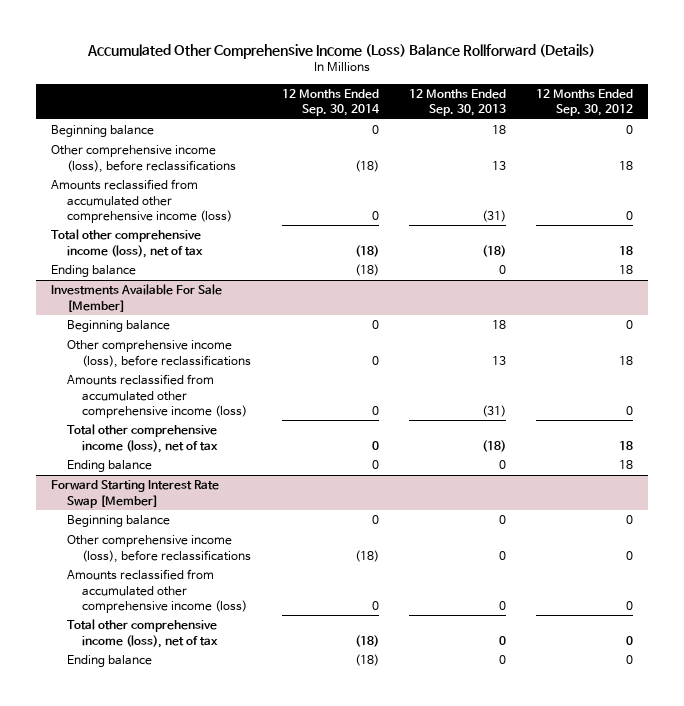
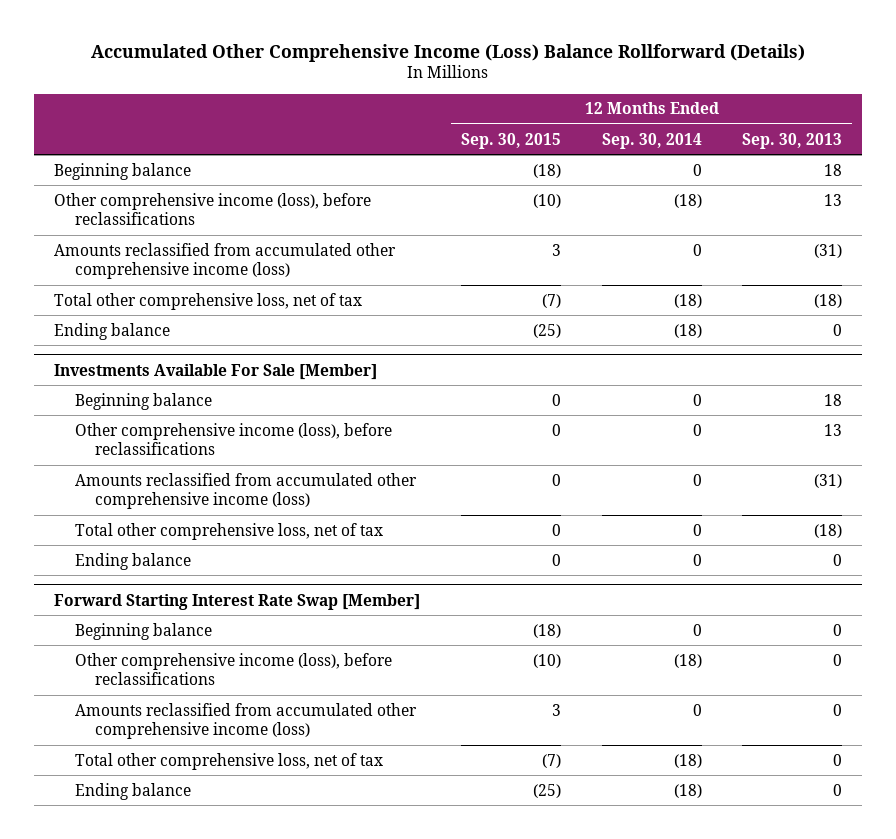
- | 12 Months Ended Sep. 30, 2014 | 12 Months Ended Sep. 30, 2013 | 12 Months Ended Sep. 30, 2012
+ | 12 Months Ended Sep. 30, 2015 | 12 Months Ended Sep. 30, 2014 | 12 Months Ended Sep. 30, 2013
- Total other comprehensive income (loss), net of tax | (18) | (18) | 18
+ Total other comprehensive loss, net of tax | (7) | (18) | (18)
@ Investments Available For Sale [Member]
- Total other comprehensive income (loss), net of tax | 0 | (18) | 18
+ Total other comprehensive loss, net of tax | 0 | 0 | (18)
@ Forward Starting Interest Rate Swap [Member]
- Total other comprehensive income (loss), net of tax | (18) | 0 | 0
+ Total other comprehensive loss, net of tax | (7) | (18) | 0

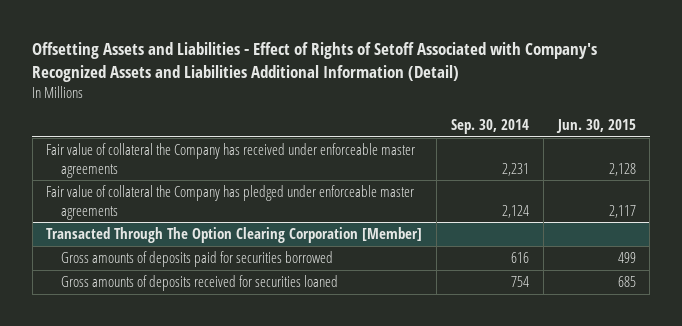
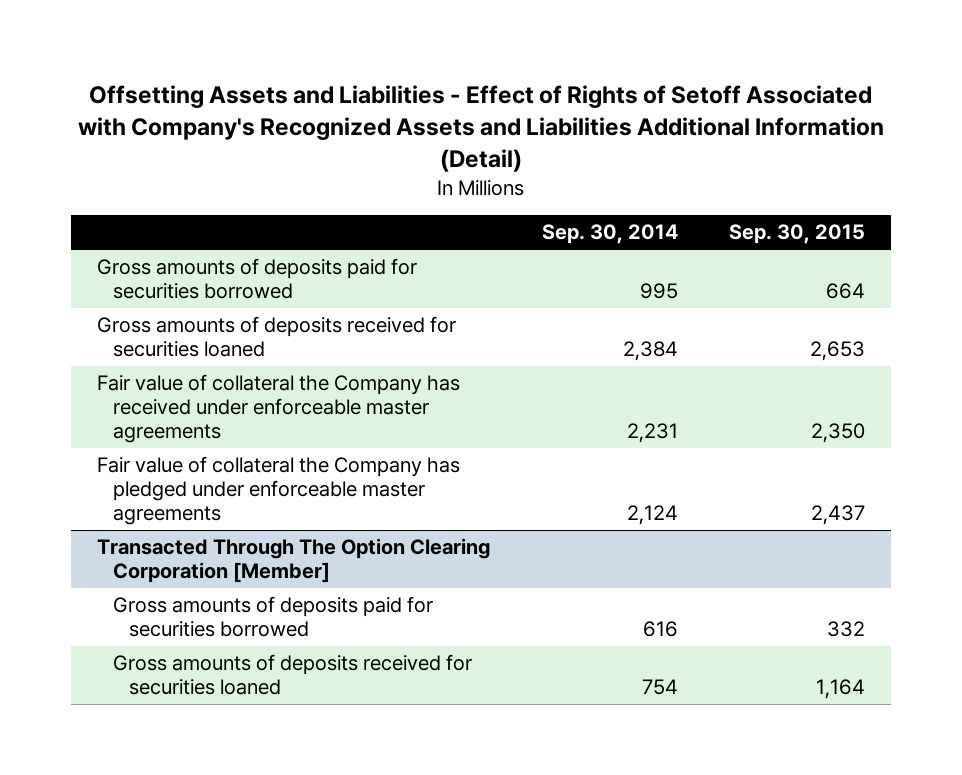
- | Sep. 30, 2014 | Jun. 30, 2015
+ | Sep. 30, 2014 | Sep. 30, 2015
+ Gross amounts of deposits paid for securities borrowed | 995 | 664
+ Gross amounts of deposits received for securities loaned | 2,384 | 2,653

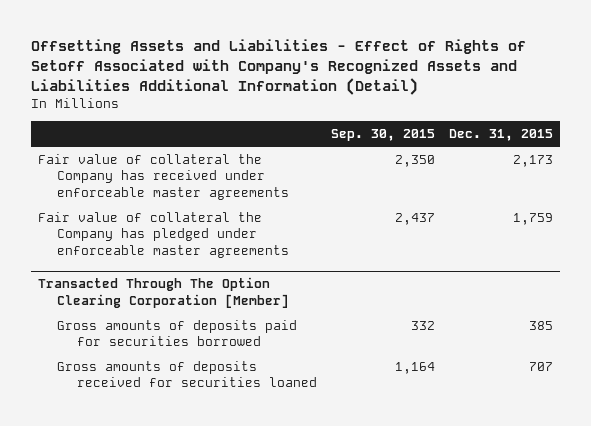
- | Sep. 30, 2014 | Sep. 30, 2015
+ | Sep. 30, 2015 | Dec. 31, 2015
- Gross amounts of deposits paid for securities borrowed | 995 | 664
- Gross amounts of deposits received for securities loaned | 2,384 | 2,653

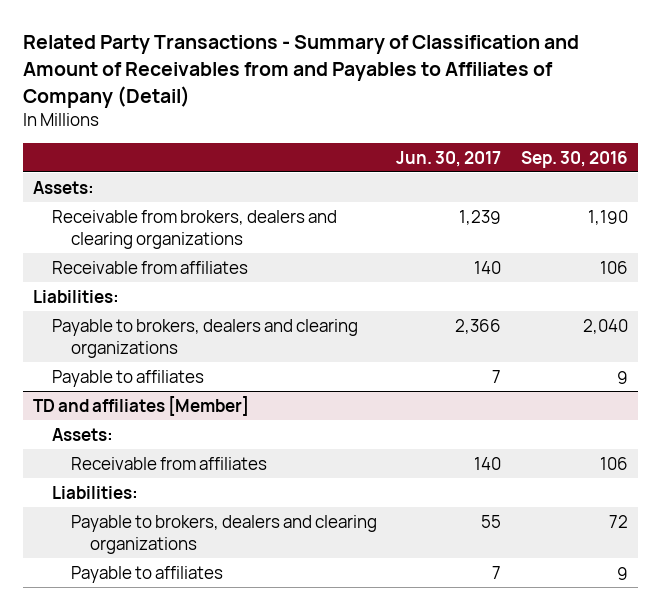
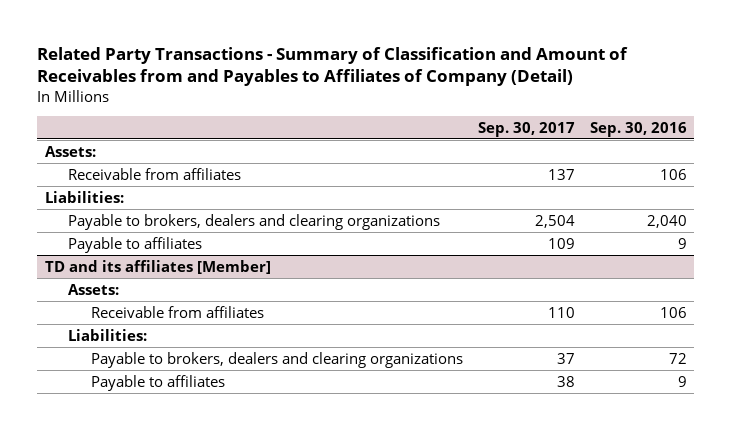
- | Jun. 30, 2017 | Sep. 30, 2016
+ | Sep. 30, 2017 | Sep. 30, 2016
- Receivable from brokers, dealers and clearing organizations | 1,239 | 1,190
- TD and affiliates [Member]
+ TD and its affiliates [Member]

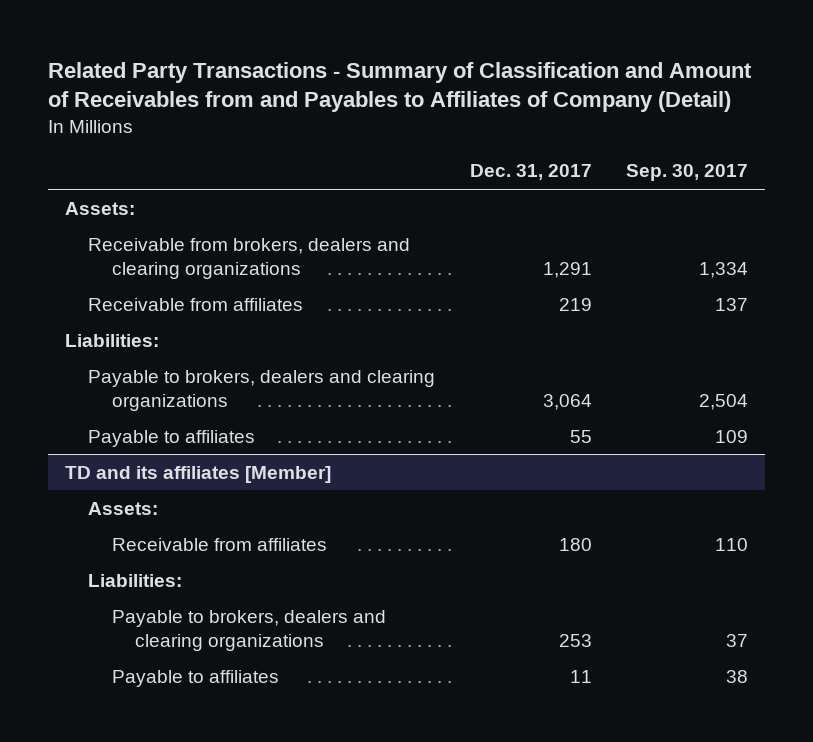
- | Sep. 30, 2017 | Sep. 30, 2016
+ | Dec. 31, 2017 | Sep. 30, 2017
+ Receivable from brokers, dealers and clearing organizations | 1,291 | 1,334

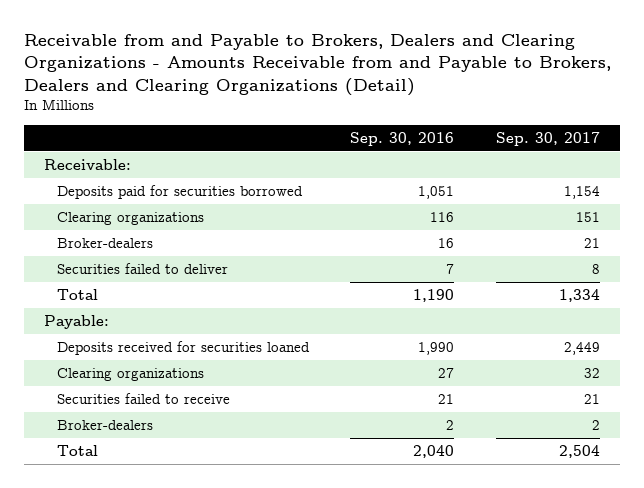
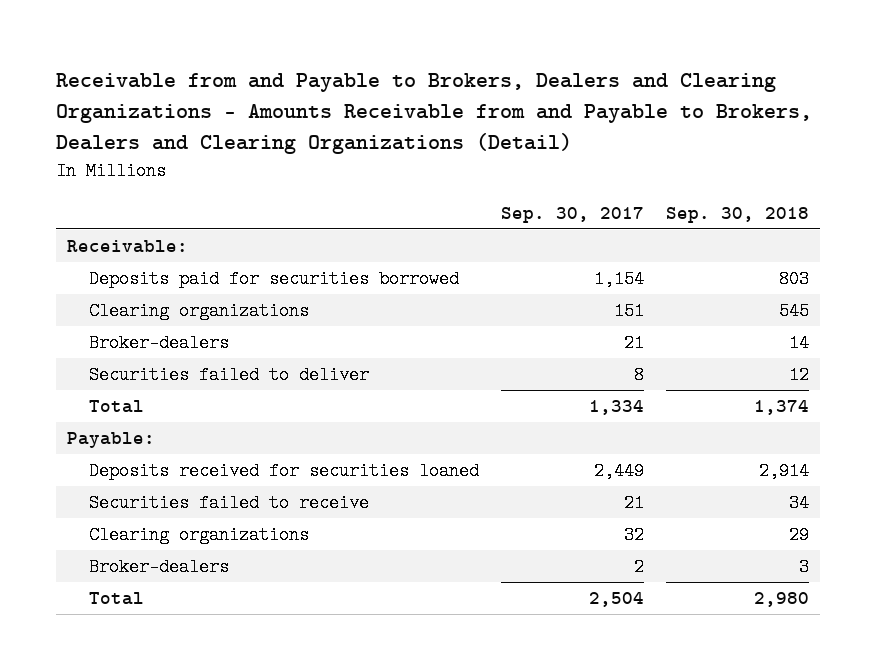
- | Sep. 30, 2016 | Sep. 30, 2017
+ | Sep. 30, 2017 | Sep. 30, 2018
moved down: Clearing organizations | 32 | 29

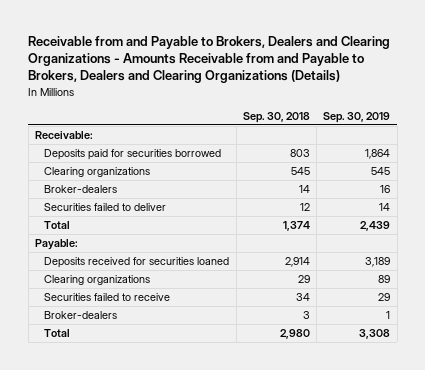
- Receivable from and Payable to Brokers, Dealers and Clearing Organizations - Amounts Receivable from and Payable to Brokers, Dealers and Clearing Organizations (Detail)
+ Receivable from and Payable to Brokers, Dealers and Clearing Organizations - Amounts Receivable from and Payable to Brokers, Dealers and Clearing Organizations (Details)
- | Sep. 30, 2017 | Sep. 30, 2018
+ | Sep. 30, 2018 | Sep. 30, 2019
moved down: Securities failed to receive | 34 | 29

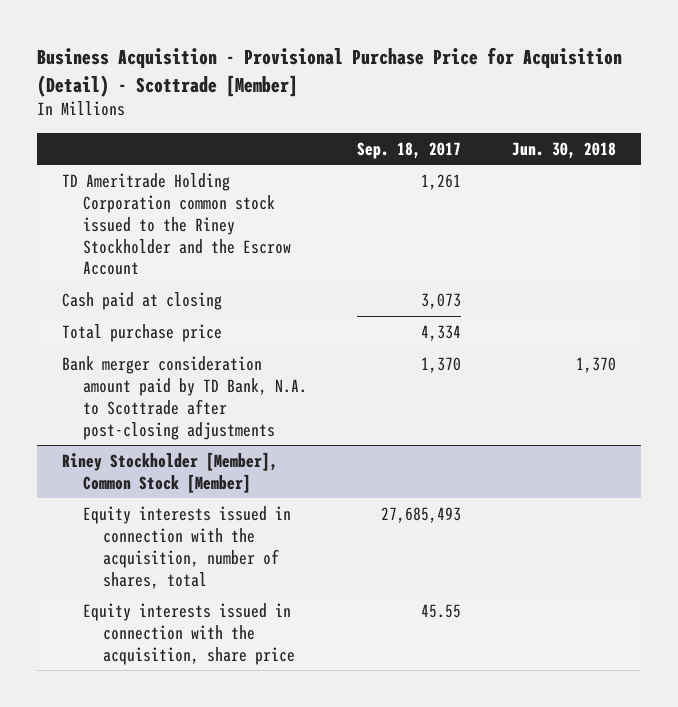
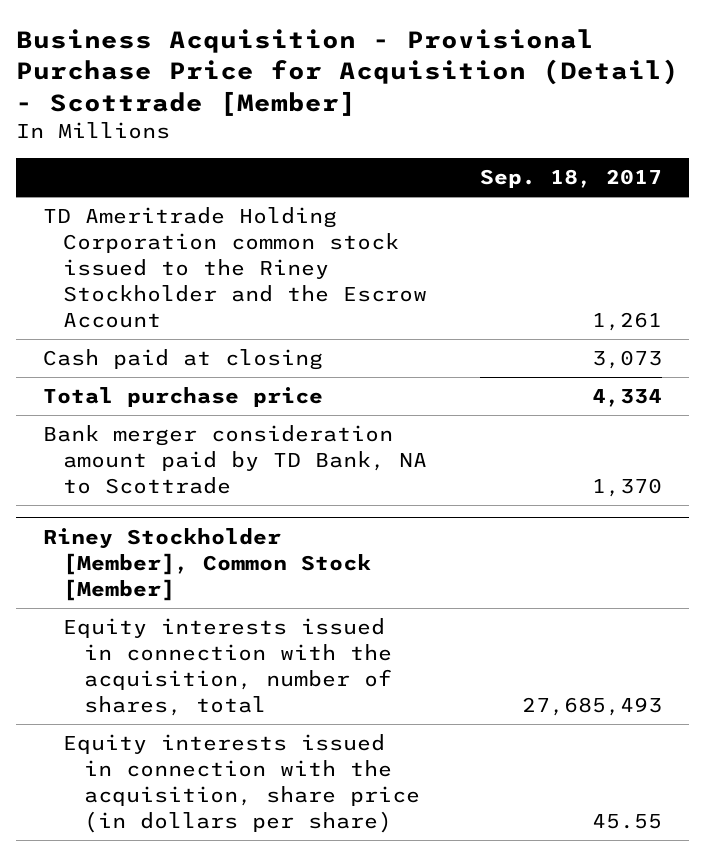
- | Sep. 18, 2017 | Jun. 30, 2018
+ | Sep. 18, 2017
- Bank merger consideration amount paid by TD Bank, N.A. to Scottrade after post-closing adjustments | 1,370 | 1,370
+ Bank merger consideration amount paid by TD Bank, NA to Scottrade | 1,370
@ Riney Stockholder [Member], Common Stock [Member]
- Equity interests issued in connection with the acquisition, share price | 45.55 |
+ Equity interests issued in connection with the acquisition, share price (in dollars per share) | 45.55

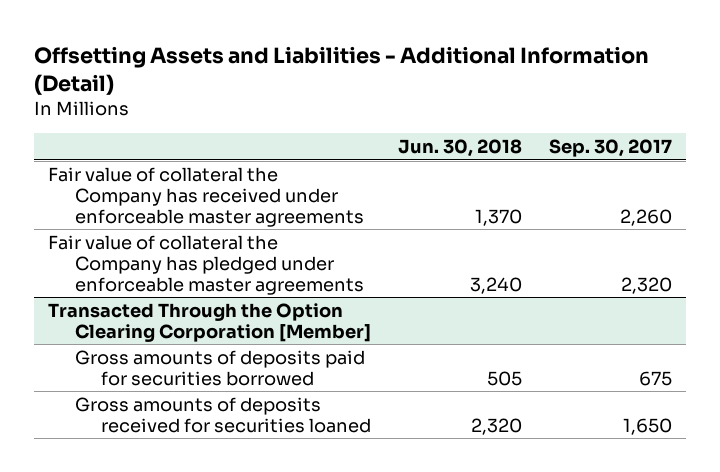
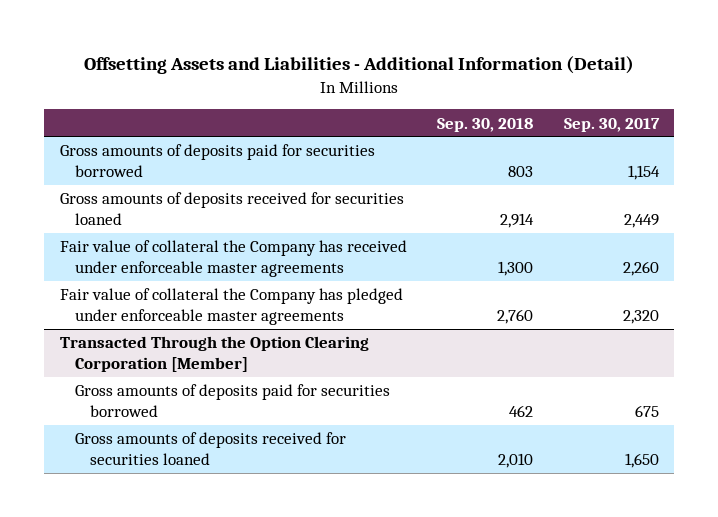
- | Jun. 30, 2018 | Sep. 30, 2017
+ | Sep. 30, 2018 | Sep. 30, 2017
+ Gross amounts of deposits paid for securities borrowed | 803 | 1,154
+ Gross amounts of deposits received for securities loaned | 2,914 | 2,449

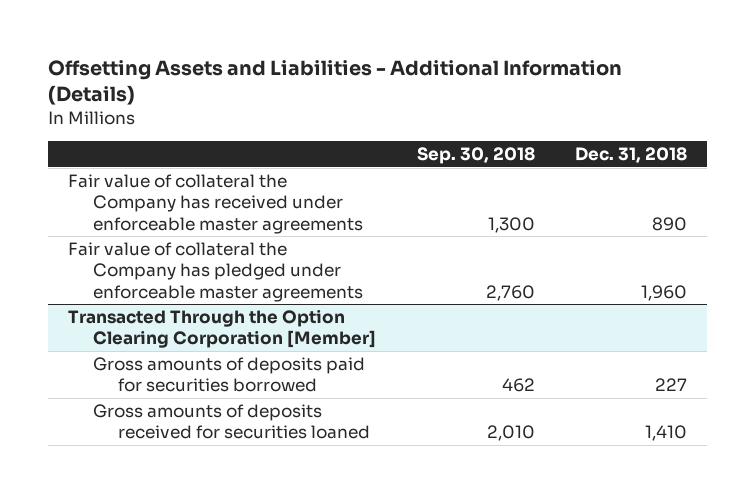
- Offsetting Assets and Liabilities - Additional Information (Detail)
+ Offsetting Assets and Liabilities - Additional Information (Details)
- | Sep. 30, 2018 | Sep. 30, 2017
+ | Sep. 30, 2018 | Dec. 31, 2018
- Gross amounts of deposits paid for securities borrowed | 803 | 1,154
- Gross amounts of deposits received for securities loaned | 2,914 | 2,449

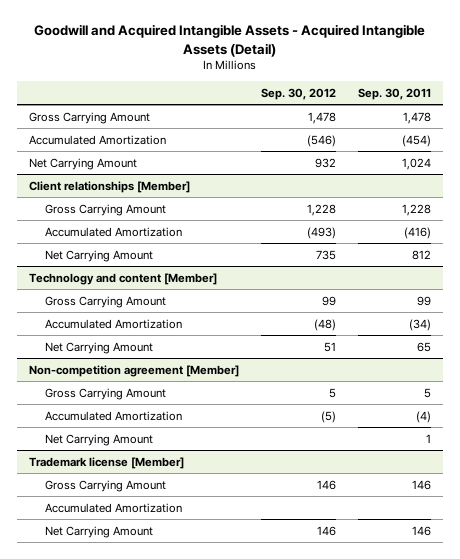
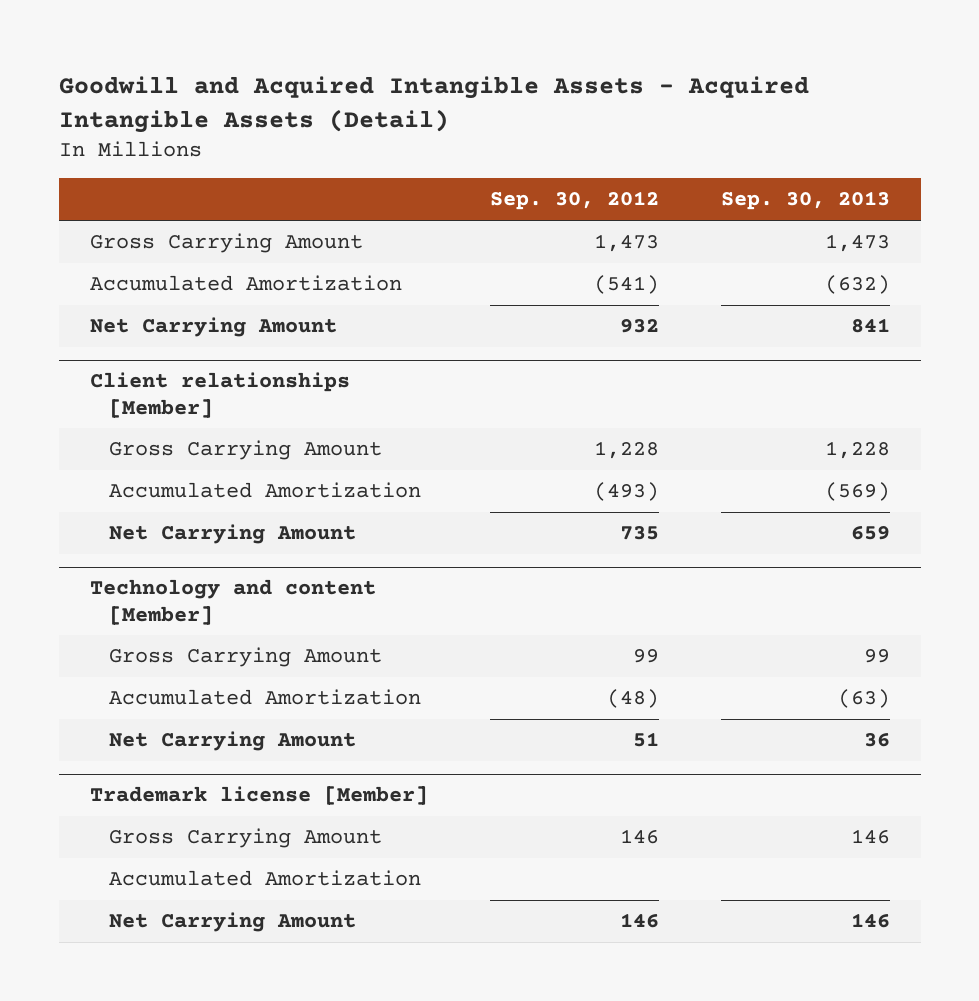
- | Sep. 30, 2012 | Sep. 30, 2011
+ | Sep. 30, 2012 | Sep. 30, 2013
- Gross Carrying Amount | 1,478 | 1,478
- Accumulated Amortization | (546) | (454)
+ Gross Carrying Amount | 1,473 | 1,473
+ Accumulated Amortization | (541) | (632)
- Non-competition agreement [Member]
- Gross Carrying Amount | 5 | 5
- Accumulated Amortization | (5) | (4)
- Net Carrying Amount | | 1

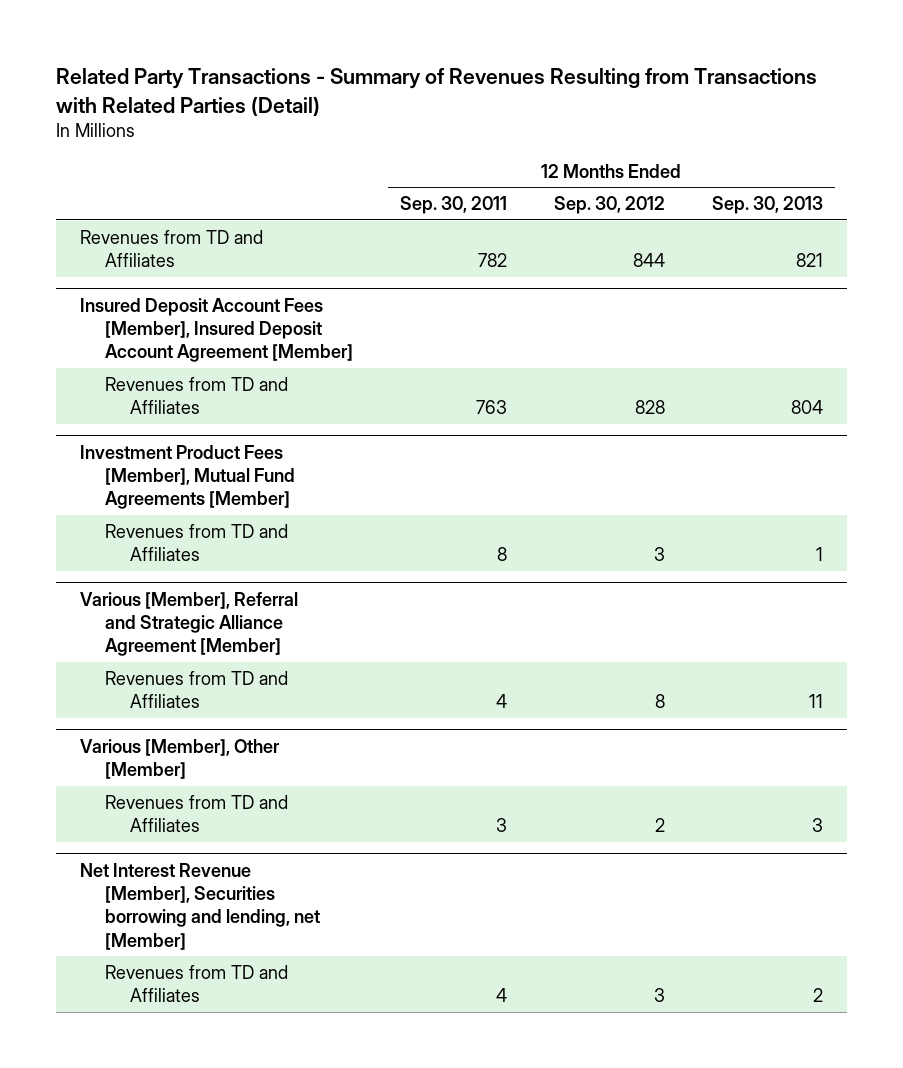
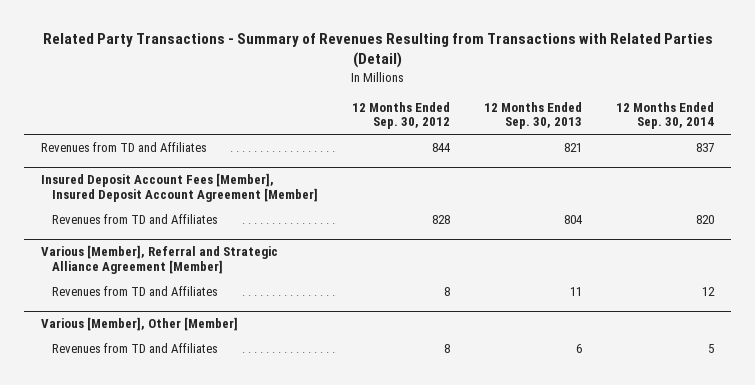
- | 12 Months Ended Sep. 30, 2011 | 12 Months Ended Sep. 30, 2012 | 12 Months Ended Sep. 30, 2013
+ | 12 Months Ended Sep. 30, 2012 | 12 Months Ended Sep. 30, 2013 | 12 Months Ended Sep. 30, 2014
- Investment Product Fees [Member], Mutual Fund Agreements [Member]
- Revenues from TD and Affiliates | 8 | 3 | 1
@ Various [Member], Other [Member]
- Revenues from TD and Affiliates | 3 | 2 | 3
- Net Interest Revenue [Member], Securities borrowing and lending, net [Member]
- Revenues from TD and Affiliates | 4 | 3 | 2
@ Various [Member], Other [Member]
+ Revenues from TD and Affiliates | 8 | 6 | 5

